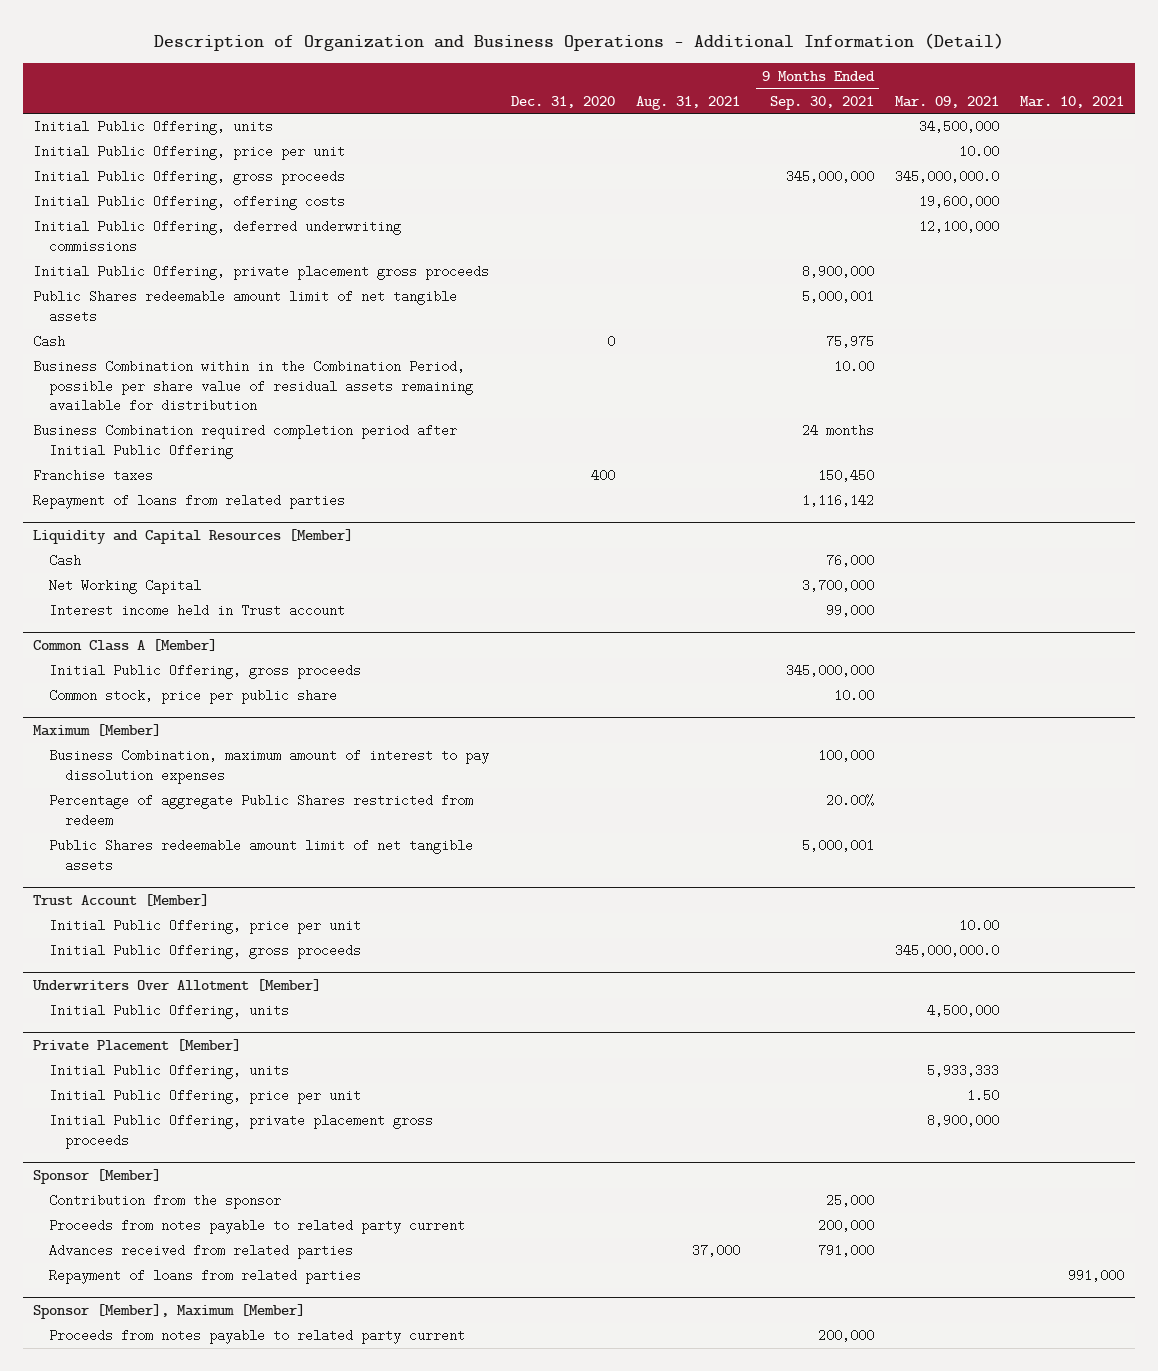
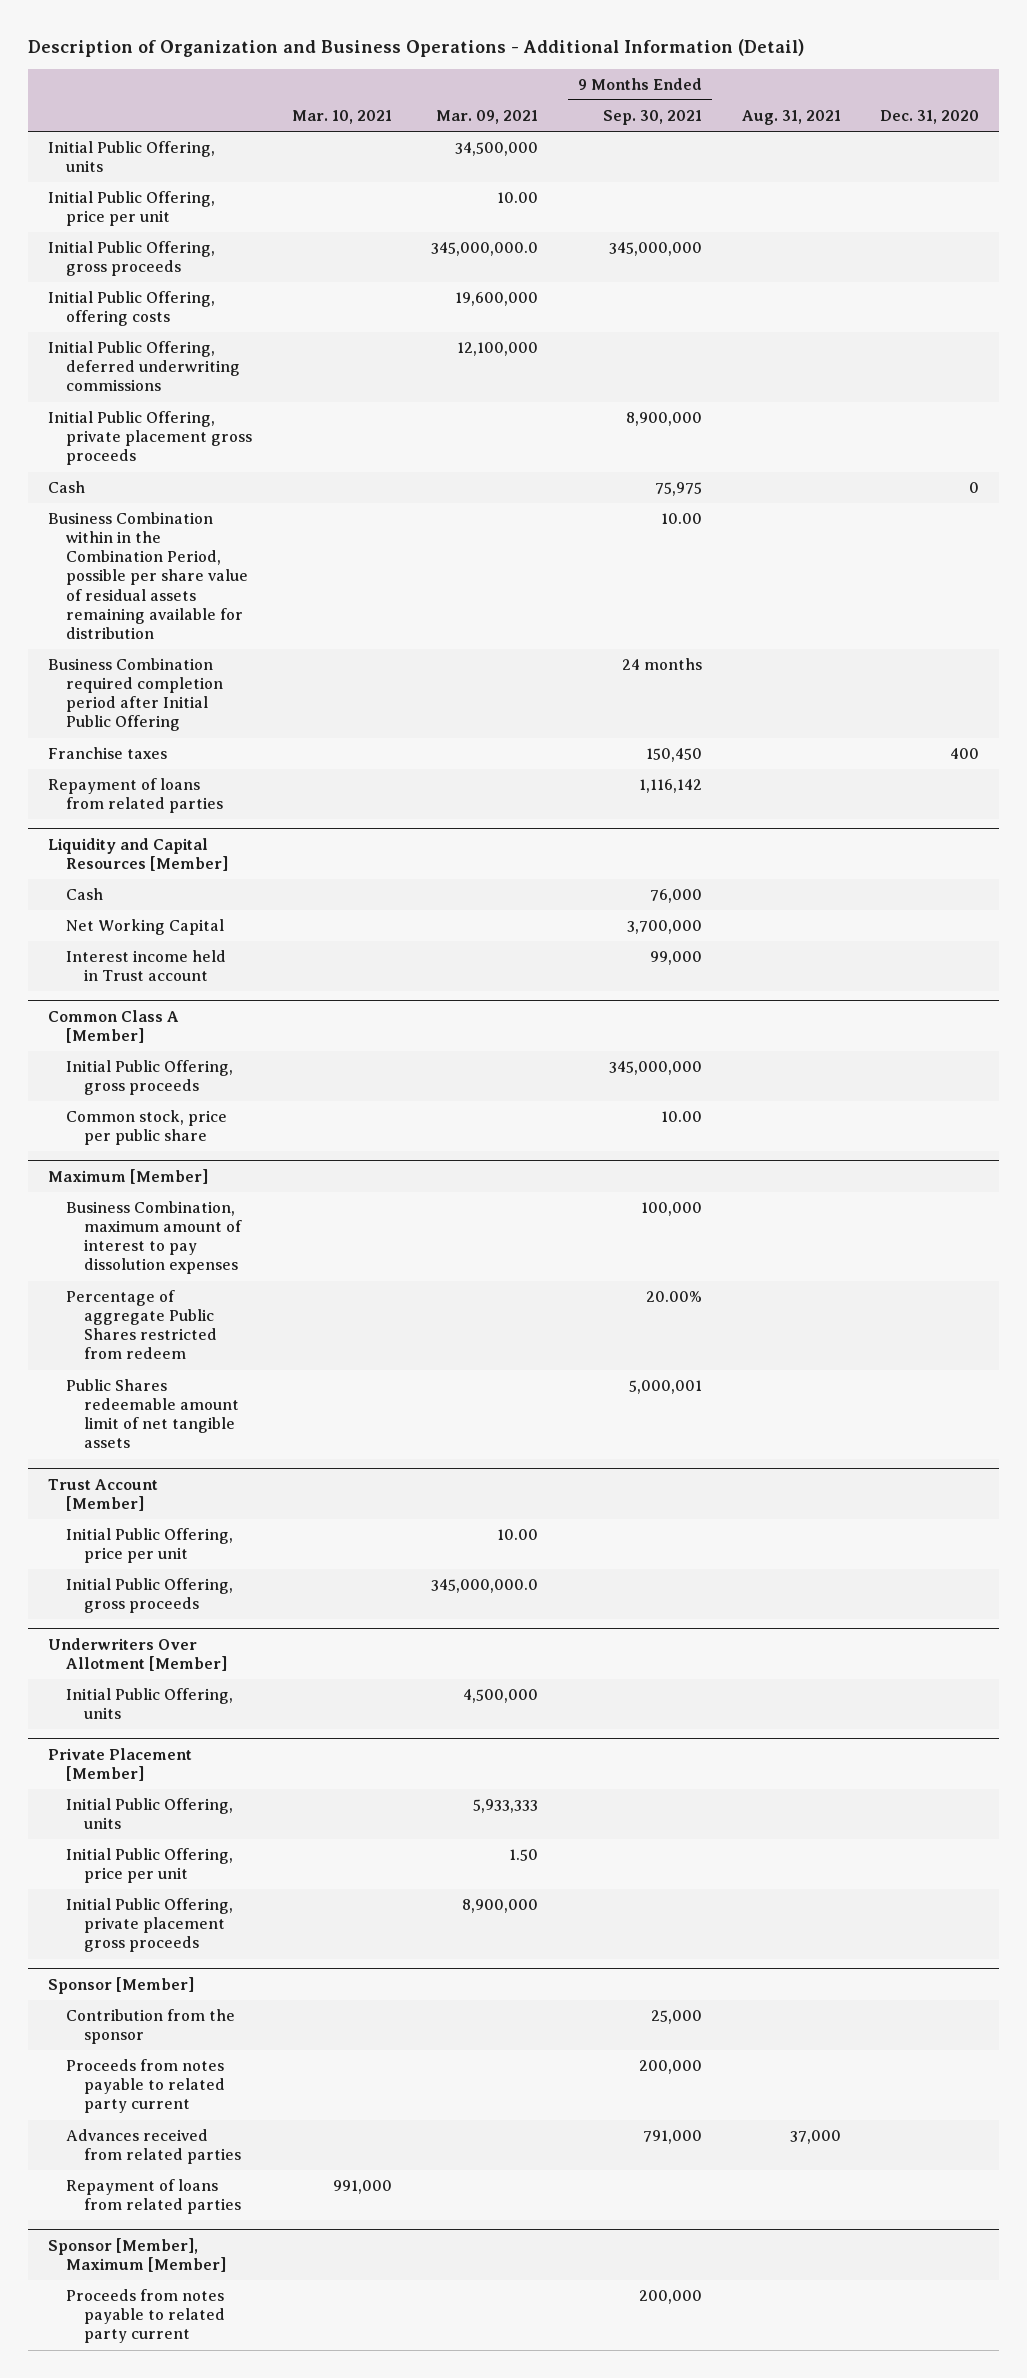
- | Dec. 31, 2020 | Aug. 31, 2021 | 9 Months Ended Sep. 30, 2021 | Mar. 09, 2021 | Mar. 10, 2021
+ | Mar. 10, 2021 | Mar. 09, 2021 | 9 Months Ended Sep. 30, 2021 | Aug. 31, 2021 | Dec. 31, 2020
- Public Shares redeemable amount limit of net tangible assets | | | 5,000,001 | |

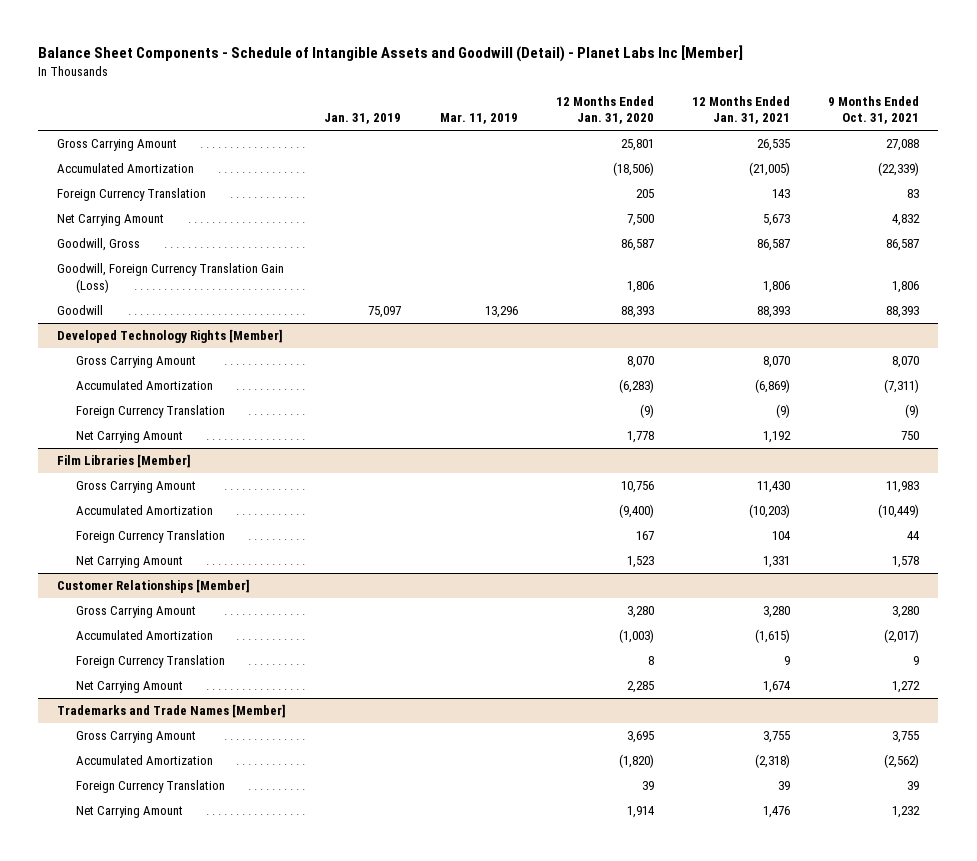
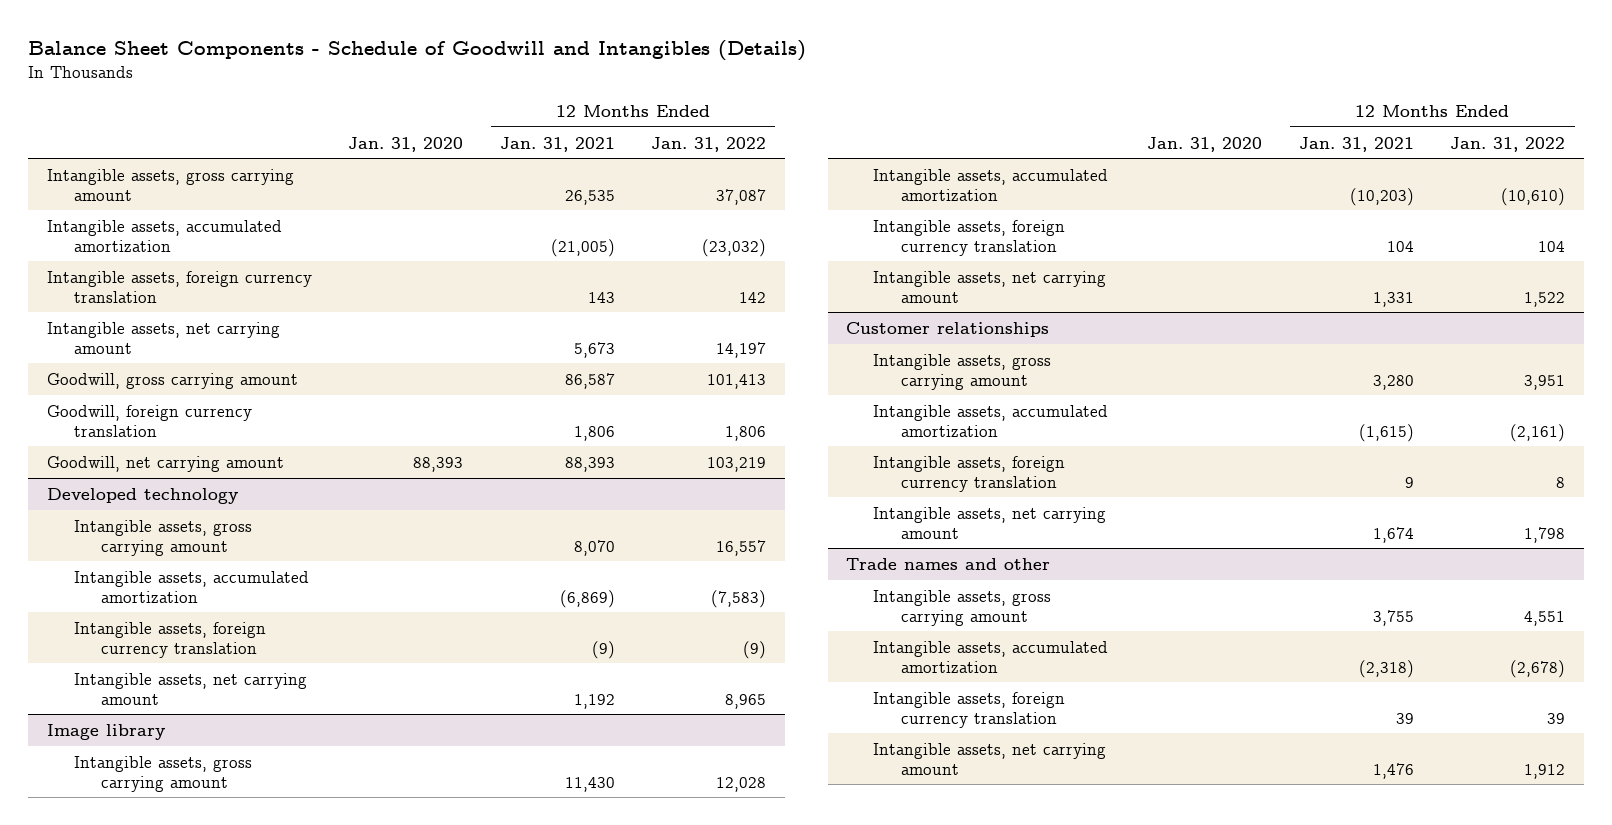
- Balance Sheet Components - Schedule of Intangible Assets and Goodwill (Detail) - Planet Labs Inc [Member]
+ Balance Sheet Components - Schedule of Goodwill and Intangibles (Details)
- | Jan. 31, 2019 | Mar. 11, 2019 | 12 Months Ended Jan. 31, 2020 | 12 Months Ended Jan. 31, 2021 | 9 Months Ended Oct. 31, 2021
+ | Jan. 31, 2020 | 12 Months Ended Jan. 31, 2021 | 12 Months Ended Jan. 31, 2022
- Gross Carrying Amount | | | 25,801 | 26,535 | 27,088
- Accumulated Amortization | | | (18,506) | (21,005) | (22,339)
- Foreign Currency Translation | | | 205 | 143 | 83
- Net Carrying Amount | | | 7,500 | 5,673 | 4,832
- Goodwill, Gross | | | 86,587 | 86,587 | 86,587
- Goodwill, Foreign Currency Translation Gain (Loss) | | | 1,806 | 1,806 | 1,806
- Goodwill | 75,097 | 13,296 | 88,393 | 88,393 | 88,393
- Developed Technology Rights [Member]
- Gross Carrying Amount | | | 8,070 | 8,070 | 8,070
- Accumulated Amortization | | | (6,283) | (6,869) | (7,311)
- Foreign Currency Translation | | | (9) | (9) | (9)
- Net Carrying Amount | | | 1,778 | 1,192 | 750
- Film Libraries [Member]
- Gross Carrying Amount | | | 10,756 | 11,430 | 11,983
- Accumulated Amortization | | | (9,400) | (10,203) | (10,449)
- Foreign Currency Translation | | | 167 | 104 | 44
- Net Carrying Amount | | | 1,523 | 1,331 | 1,578
- Customer Relationships [Member]
- Gross Carrying Amount | | | 3,280 | 3,280 | 3,280
- Accumulated Amortization | | | (1,003) | (1,615) | (2,017)
- Foreign Currency Translation | | | 8 | 9 | 9
- Net Carrying Amount | | | 2,285 | 1,674 | 1,272
- Trademarks and Trade Names [Member]
- Gross Carrying Amount | | | 3,695 | 3,755 | 3,755
- Accumulated Amortization | | | (1,820) | (2,318) | (2,562)
- Foreign Currency Translation | | | 39 | 39 | 39
- Net Carrying Amount | | | 1,914 | 1,476 | 1,232
+ Intangible assets, gross carrying amount | | 26,535 | 37,087
+ Intangible assets, accumulated amortization | | (21,005) | (23,032)
+ Intangible assets, foreign currency translation | | 143 | 142
+ Intangible assets, net carrying amount | | 5,673 | 14,197
+ Goodwill, gross carrying amount | | 86,587 | 101,413
+ Goodwill, foreign currency translation | | 1,806 | 1,806
+ Goodwill, net carrying amount | 88,393 | 88,393 | 103,219
+ Developed technology
+ Intangible assets, gross carrying amount | | 8,070 | 16,557
+ Intangible assets, accumulated amortization | | (6,869) | (7,583)
+ Intangible assets, foreign currency translation | | (9) | (9)
+ Intangible assets, net carrying amount | | 1,192 | 8,965
+ Image library
+ Intangible assets, gross carrying amount | | 11,430 | 12,028
+ Intangible assets, accumulated amortization | | (10,203) | (10,610)
+ Intangible assets, foreign currency translation | | 104 | 104
+ Intangible assets, net carrying amount | | 1,331 | 1,522
+ Customer relationships
+ Intangible assets, gross carrying amount | | 3,280 | 3,951
+ Intangible assets, accumulated amortization | | (1,615) | (2,161)
+ Intangible assets, foreign currency translation | | 9 | 8
+ Intangible assets, net carrying amount | | 1,674 | 1,798
+ Trade names and other
+ Intangible assets, gross carrying amount | | 3,755 | 4,551
+ Intangible assets, accumulated amortization | | (2,318) | (2,678)
+ Intangible assets, foreign currency translation | | 39 | 39
+ Intangible assets, net carrying amount | | 1,476 | 1,912

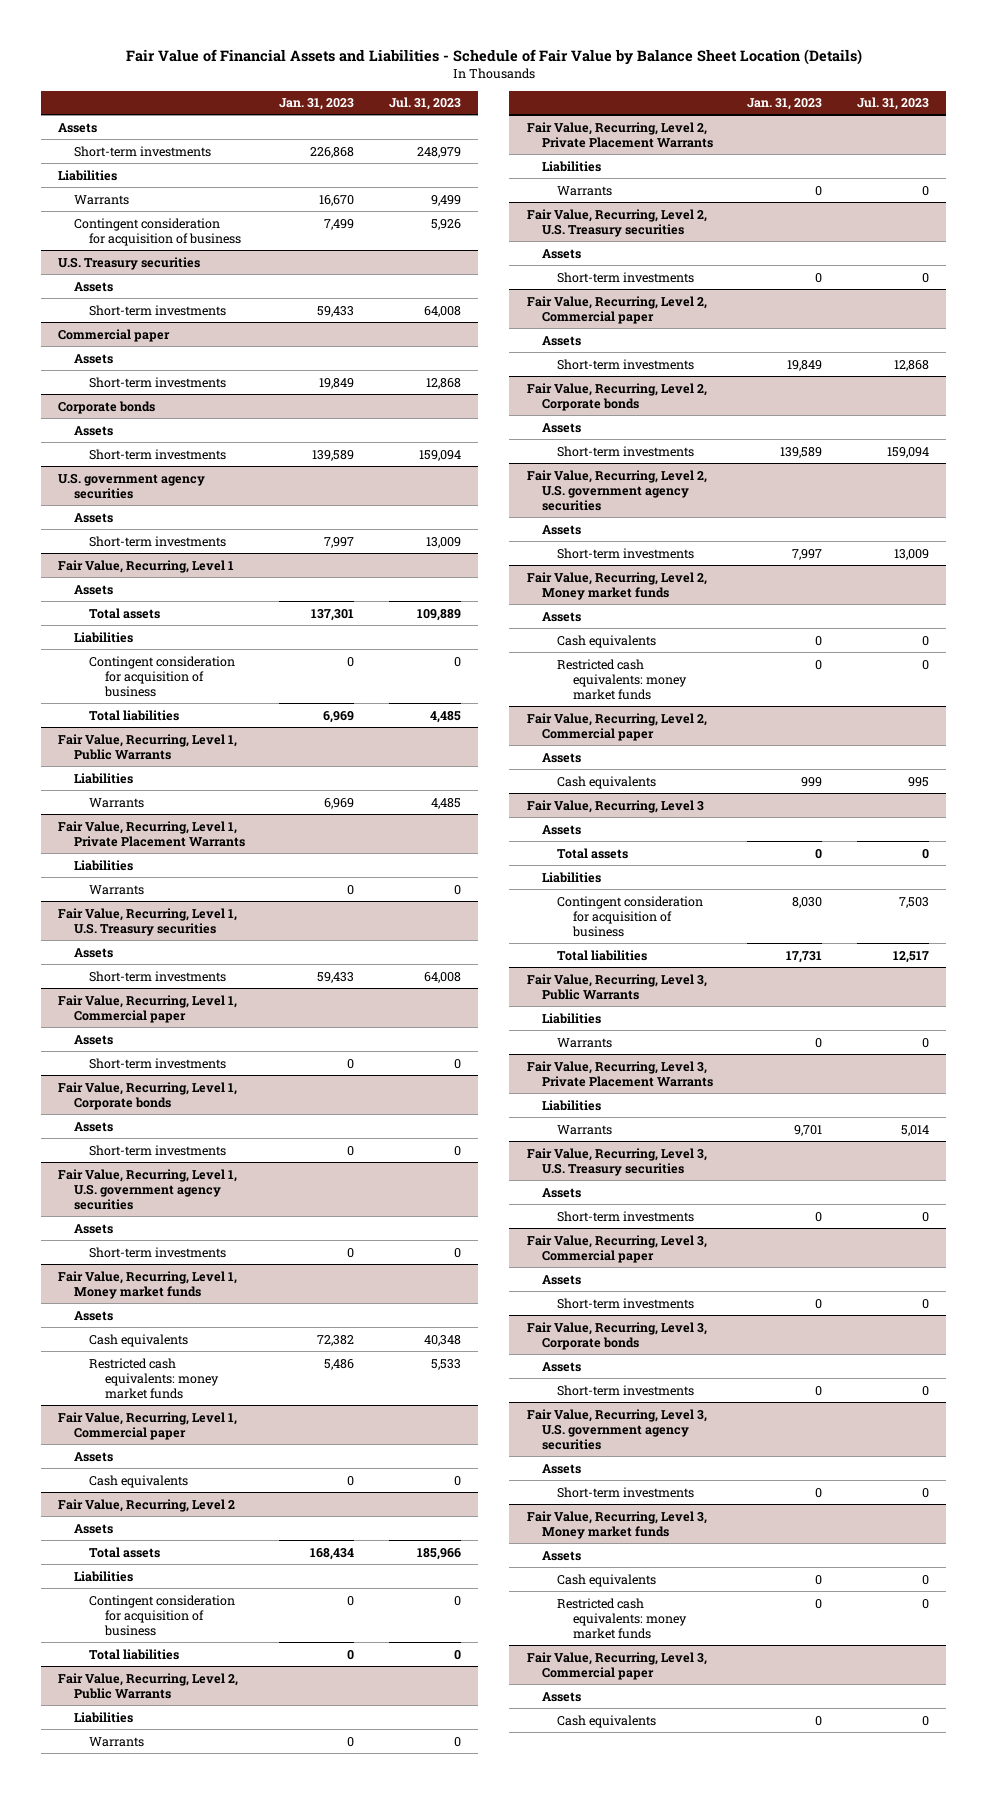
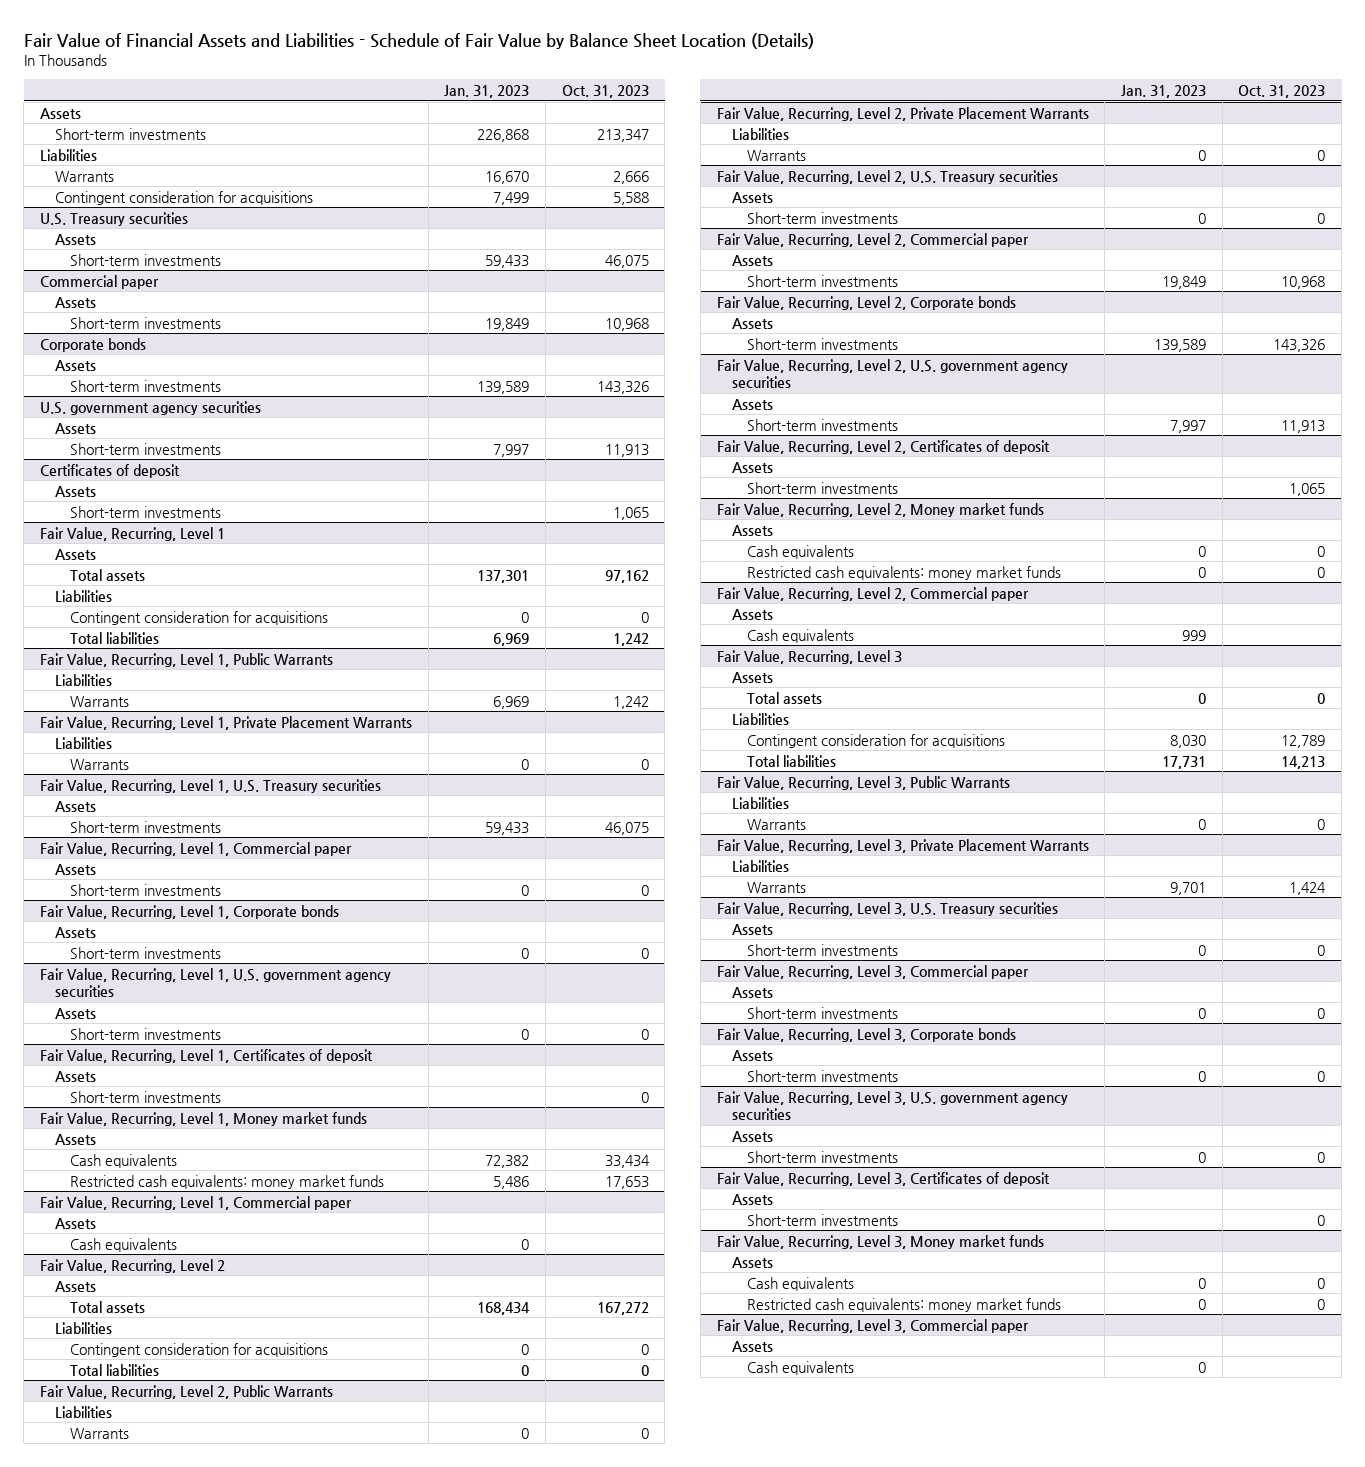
- | Jan. 31, 2023 | Jul. 31, 2023
+ | Jan. 31, 2023 | Oct. 31, 2023
- Contingent consideration for acquisition of business | 7,499 | 5,926
+ Contingent consideration for acquisitions | 7,499 | 5,588
+ Certificates of deposit
+ Assets
+ Short-term investments | | 1,065
@ Fair Value, Recurring, Level 1
- Contingent consideration for acquisition of business | 0 | 0
+ Contingent consideration for acquisitions | 0 | 0
+ Fair Value, Recurring, Level 1, Certificates of deposit
+ Assets
+ Short-term investments | | 0
@ Fair Value, Recurring, Level 2
- Contingent consideration for acquisition of business | 0 | 0
+ Contingent consideration for acquisitions | 0 | 0
+ Fair Value, Recurring, Level 2, Certificates of deposit
+ Assets
+ Short-term investments | | 1,065
@ Fair Value, Recurring, Level 3
- Contingent consideration for acquisition of business | 8,030 | 7,503
+ Contingent consideration for acquisitions | 8,030 | 12,789
+ Fair Value, Recurring, Level 3, Certificates of deposit
+ Assets
+ Short-term investments | | 0

